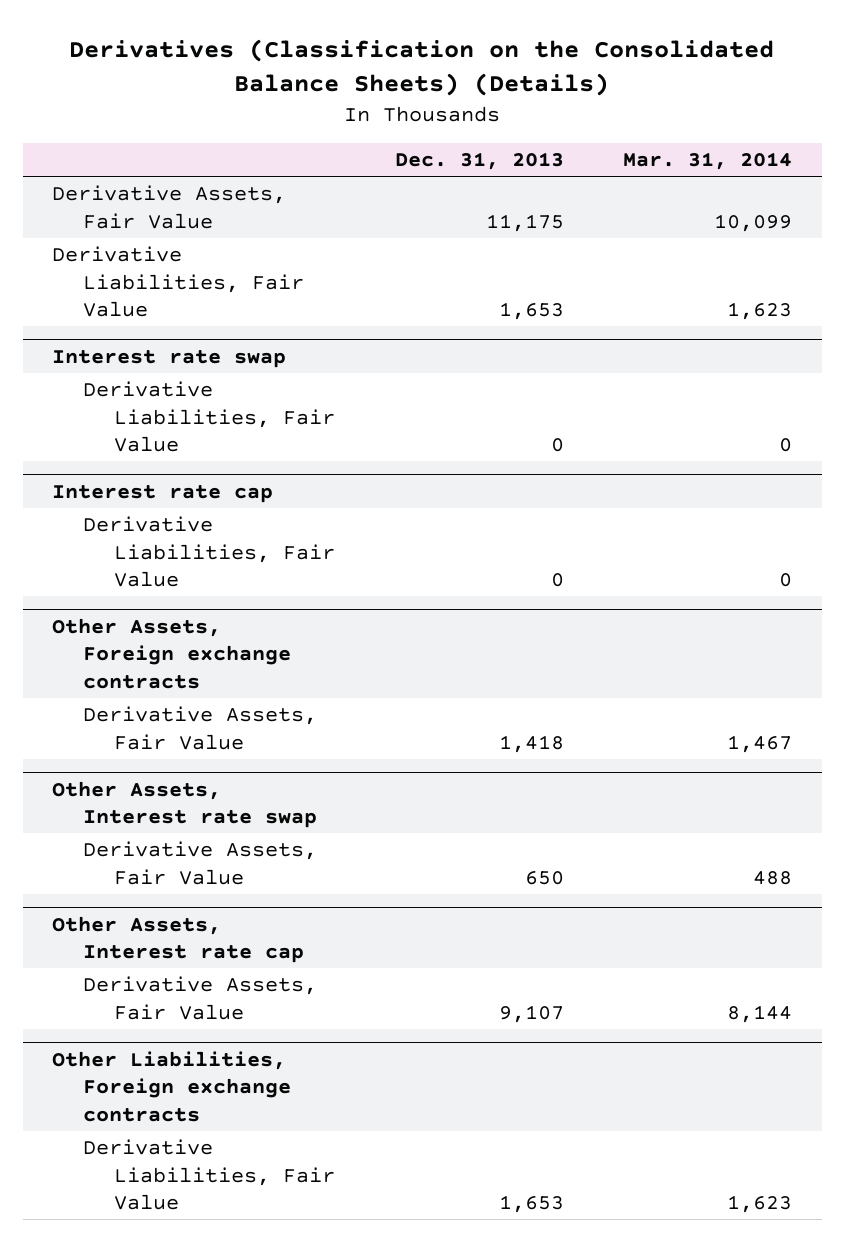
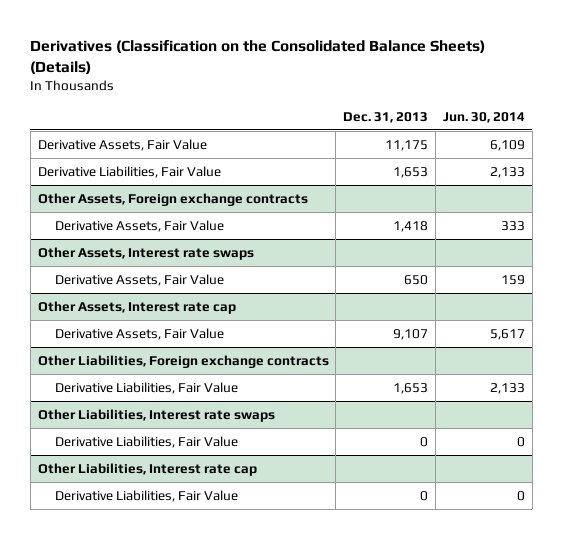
- | Dec. 31, 2013 | Mar. 31, 2014
+ | Dec. 31, 2013 | Jun. 30, 2014
- Interest rate swap
- Derivative Liabilities, Fair Value | 0 | 0
- Interest rate cap
- Derivative Liabilities, Fair Value | 0 | 0
- Other Assets, Interest rate swap
+ Other Assets, Interest rate swaps
+ Other Liabilities, Interest rate swaps
+ Derivative Liabilities, Fair Value | 0 | 0
+ Other Liabilities, Interest rate cap
+ Derivative Liabilities, Fair Value | 0 | 0

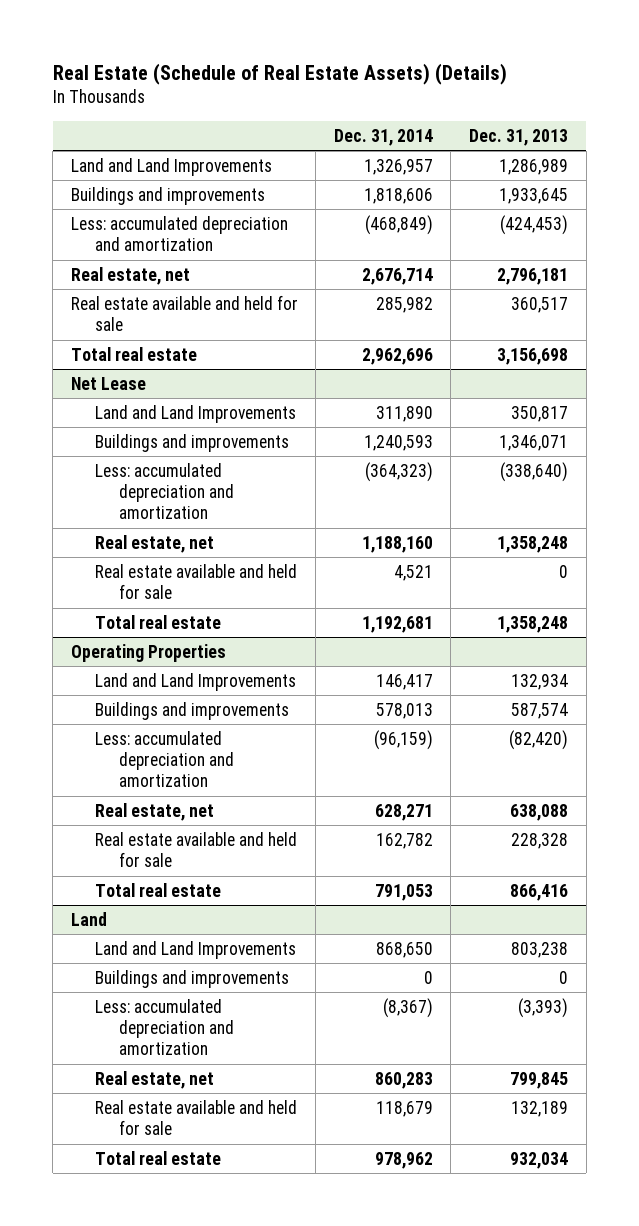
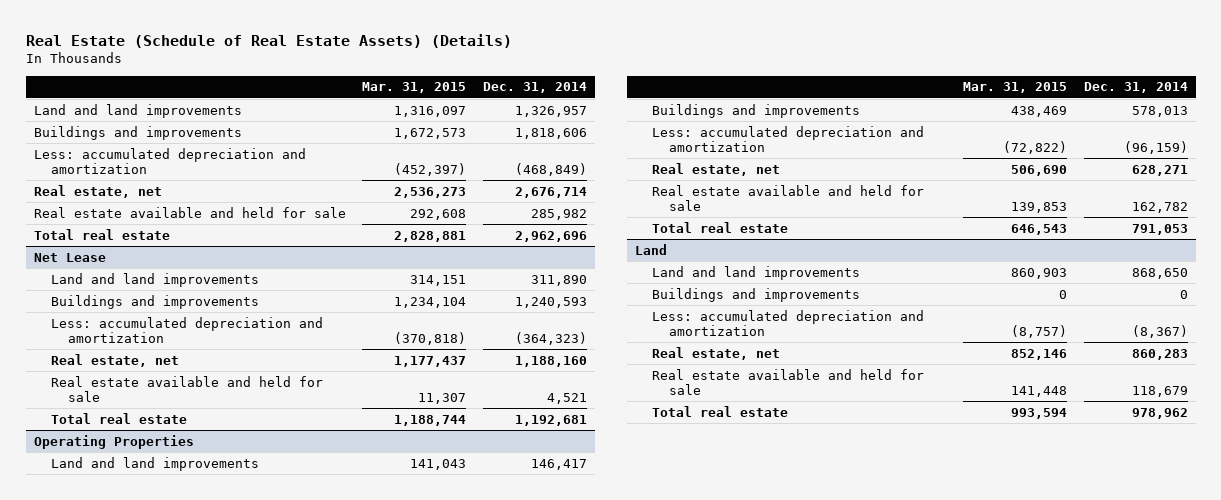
- | Dec. 31, 2014 | Dec. 31, 2013
+ | Mar. 31, 2015 | Dec. 31, 2014
- Land and Land Improvements | 1,326,957 | 1,286,989
+ Land and land improvements | 1,316,097 | 1,326,957
@ Net Lease
- Land and Land Improvements | 311,890 | 350,817
+ Land and land improvements | 314,151 | 311,890
@ Operating Properties
- Land and Land Improvements | 146,417 | 132,934
+ Land and land improvements | 141,043 | 146,417
@ Land
- Land and Land Improvements | 868,650 | 803,238
+ Land and land improvements | 860,903 | 868,650

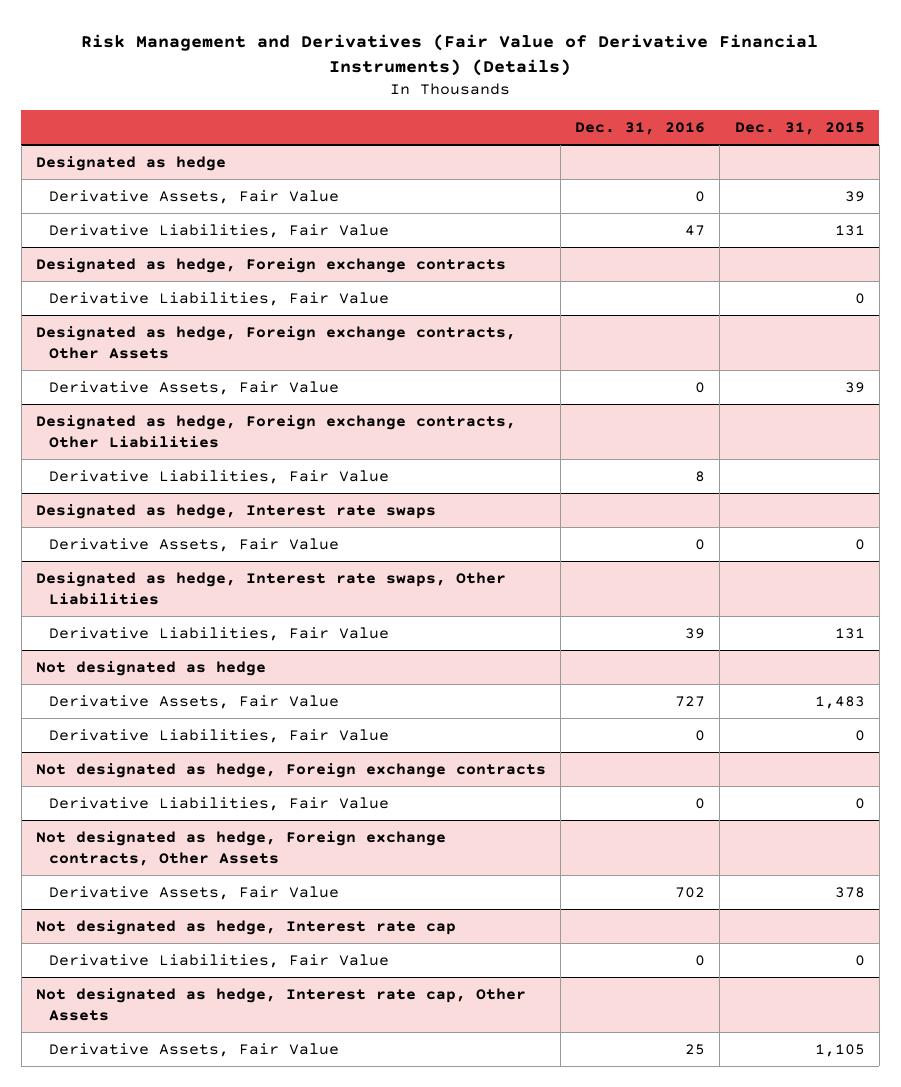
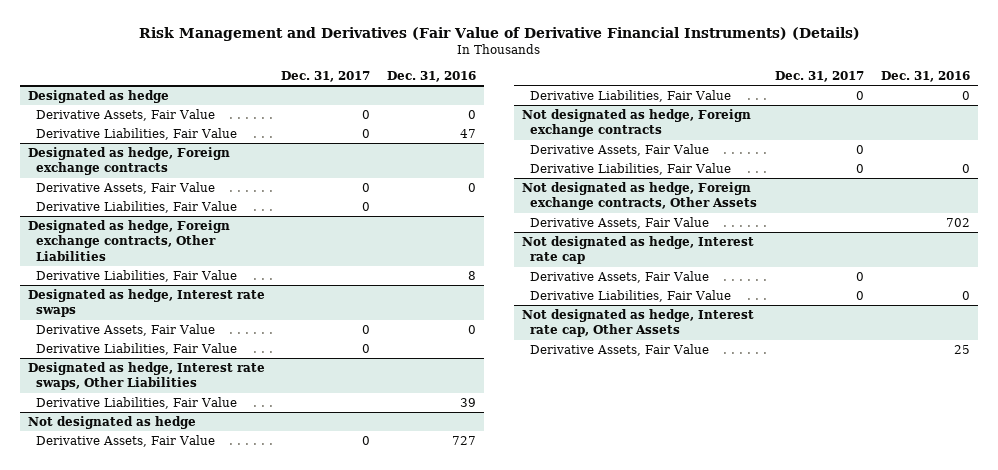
- | Dec. 31, 2016 | Dec. 31, 2015
+ | Dec. 31, 2017 | Dec. 31, 2016
- Designated as hedge, Foreign exchange contracts, Other Assets
@ Designated as hedge, Foreign exchange contracts
moved down: Derivative Liabilities, Fair Value | 0 |
@ Designated as hedge, Interest rate swaps
+ Derivative Liabilities, Fair Value | 0 |
@ Not designated as hedge, Foreign exchange contracts
+ Derivative Assets, Fair Value | 0 |
@ Not designated as hedge, Interest rate cap
+ Derivative Assets, Fair Value | 0 |

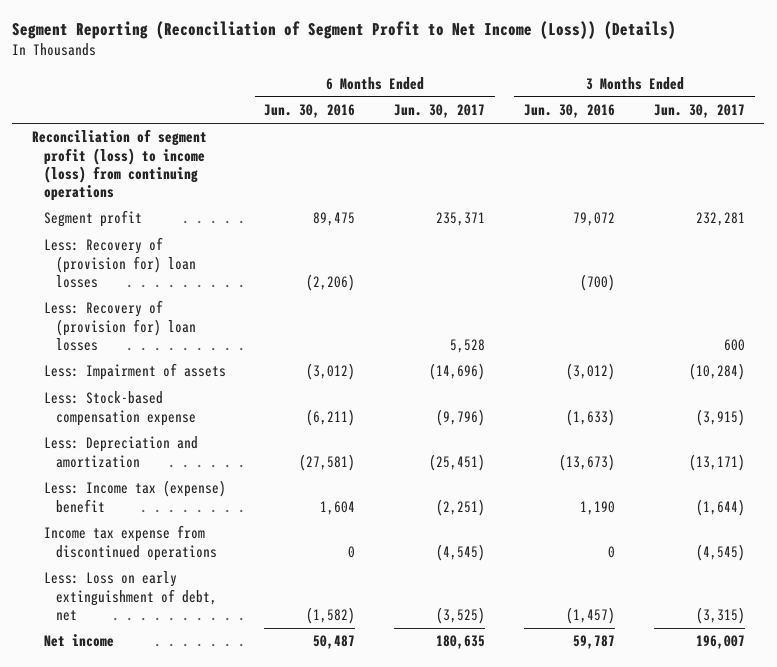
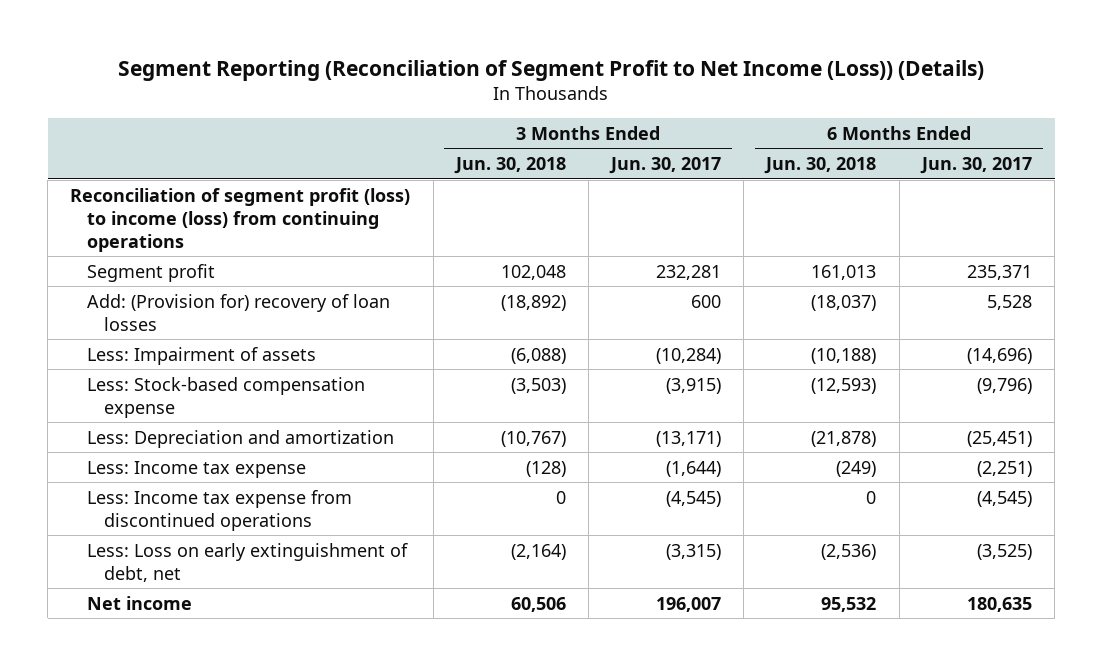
- | 6 Months Ended Jun. 30, 2016 | 6 Months Ended Jun. 30, 2017 | 3 Months Ended Jun. 30, 2016 | 3 Months Ended Jun. 30, 2017
+ | 3 Months Ended Jun. 30, 2018 | 3 Months Ended Jun. 30, 2017 | 6 Months Ended Jun. 30, 2018 | 6 Months Ended Jun. 30, 2017
- Less: Recovery of (provision for) loan losses | (2,206) | | (700) |
- Less: Recovery of (provision for) loan losses | | 5,528 | | 600
+ Add: (Provision for) recovery of loan losses | (18,892) | 600 | (18,037) | 5,528
- Less: Income tax (expense) benefit | 1,604 | (2,251) | 1,190 | (1,644)
- Income tax expense from discontinued operations | 0 | (4,545) | 0 | (4,545)
+ Less: Income tax expense | (128) | (1,644) | (249) | (2,251)
+ Less: Income tax expense from discontinued operations | 0 | (4,545) | 0 | (4,545)

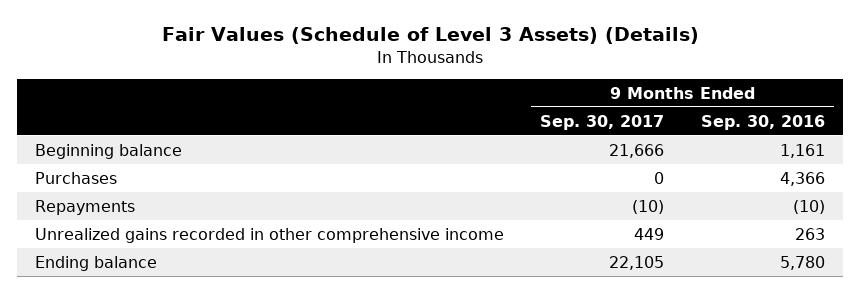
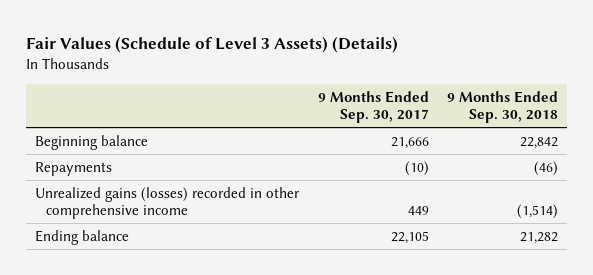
- | 9 Months Ended Sep. 30, 2017 | 9 Months Ended Sep. 30, 2016
+ | 9 Months Ended Sep. 30, 2017 | 9 Months Ended Sep. 30, 2018
- Purchases | 0 | 4,366
- Unrealized gains recorded in other comprehensive income | 449 | 263
+ Unrealized gains (losses) recorded in other comprehensive income | 449 | (1,514)

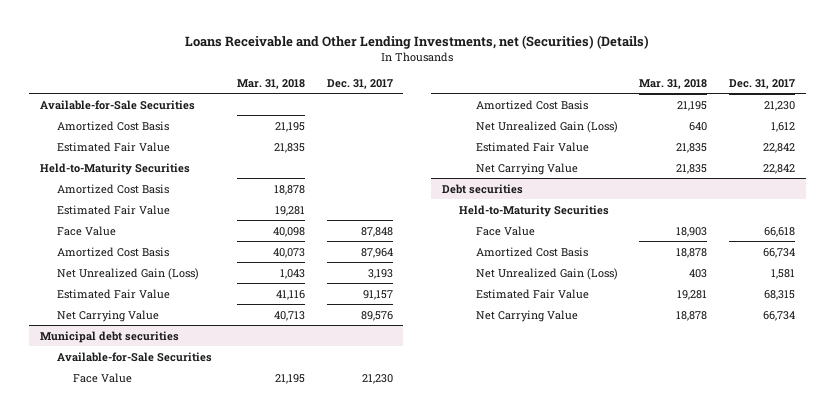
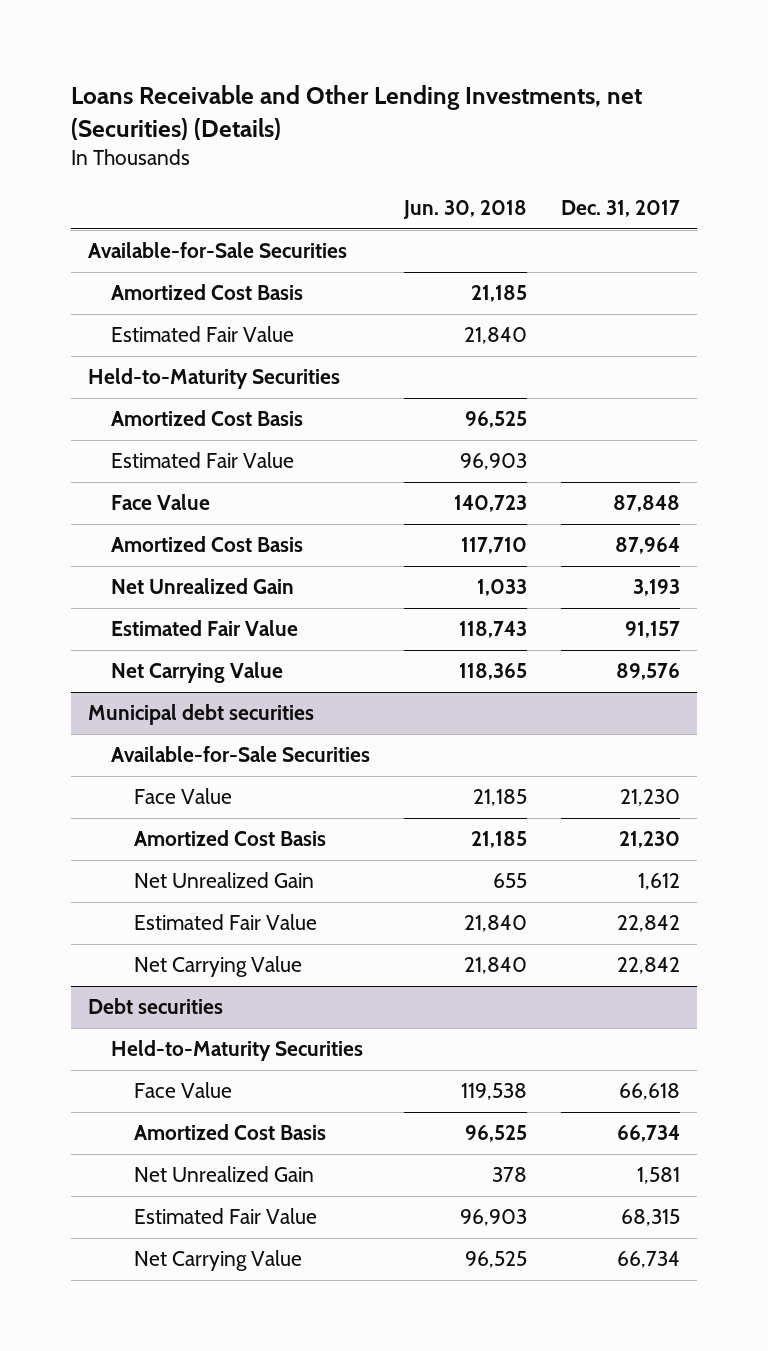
- | Mar. 31, 2018 | Dec. 31, 2017
+ | Jun. 30, 2018 | Dec. 31, 2017
- Net Unrealized Gain (Loss) | 1,043 | 3,193
+ Net Unrealized Gain | 1,033 | 3,193
@ Municipal debt securities
- Net Unrealized Gain (Loss) | 640 | 1,612
+ Net Unrealized Gain | 655 | 1,612
@ Debt securities
- Net Unrealized Gain (Loss) | 403 | 1,581
+ Net Unrealized Gain | 378 | 1,581

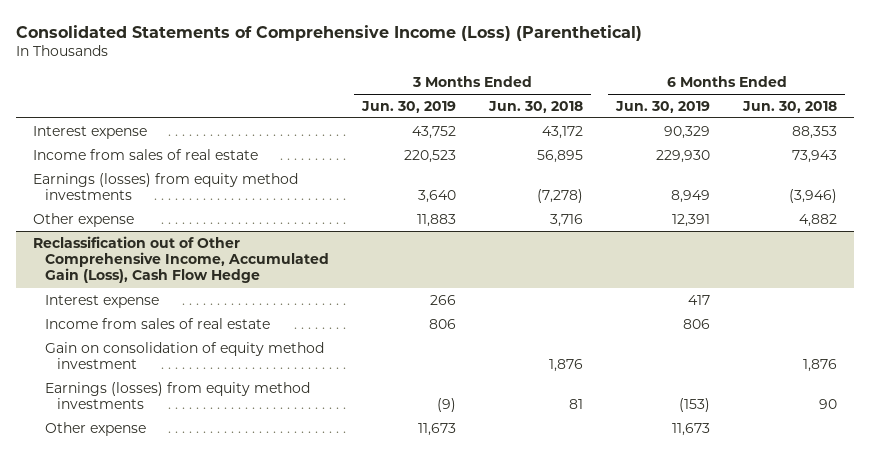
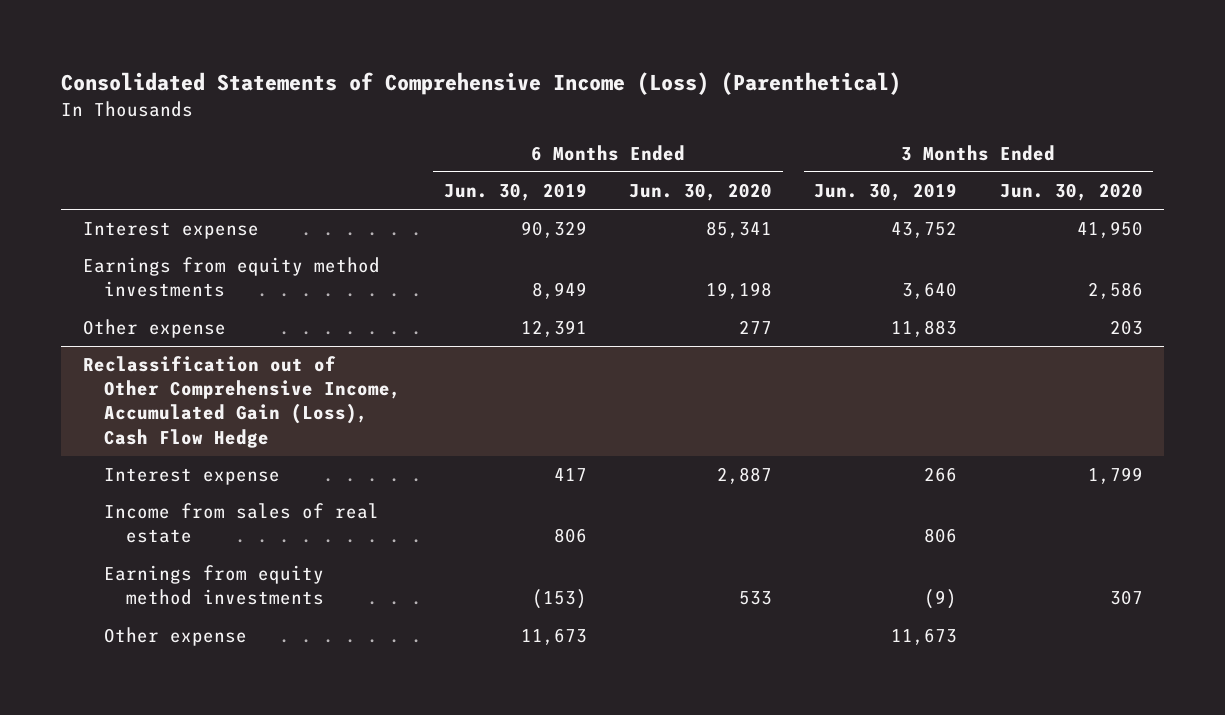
- | 3 Months Ended Jun. 30, 2019 | 3 Months Ended Jun. 30, 2018 | 6 Months Ended Jun. 30, 2019 | 6 Months Ended Jun. 30, 2018
+ | 6 Months Ended Jun. 30, 2019 | 6 Months Ended Jun. 30, 2020 | 3 Months Ended Jun. 30, 2019 | 3 Months Ended Jun. 30, 2020
- Income from sales of real estate | 220,523 | 56,895 | 229,930 | 73,943
- Earnings (losses) from equity method investments | 3,640 | (7,278) | 8,949 | (3,946)
+ Earnings from equity method investments | 8,949 | 19,198 | 3,640 | 2,586
@ Reclassification out of Other Comprehensive Income, Accumulated Gain (Loss), Cash Flow Hedge
- Gain on consolidation of equity method investment | | 1,876 | | 1,876
- Earnings (losses) from equity method investments | (9) | 81 | (153) | 90
+ Earnings from equity method investments | (153) | 533 | (9) | 307

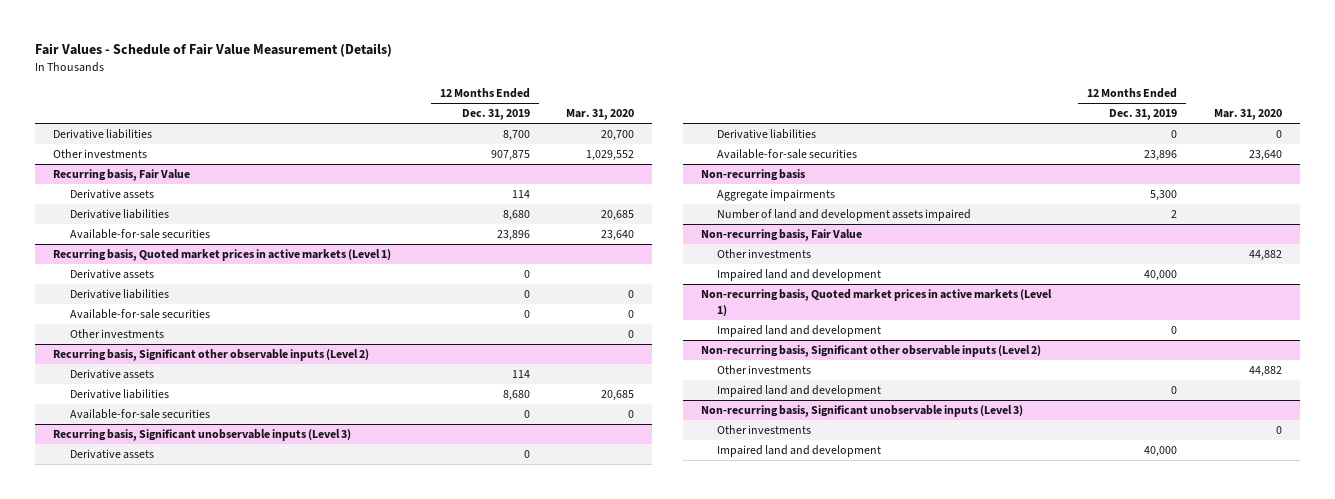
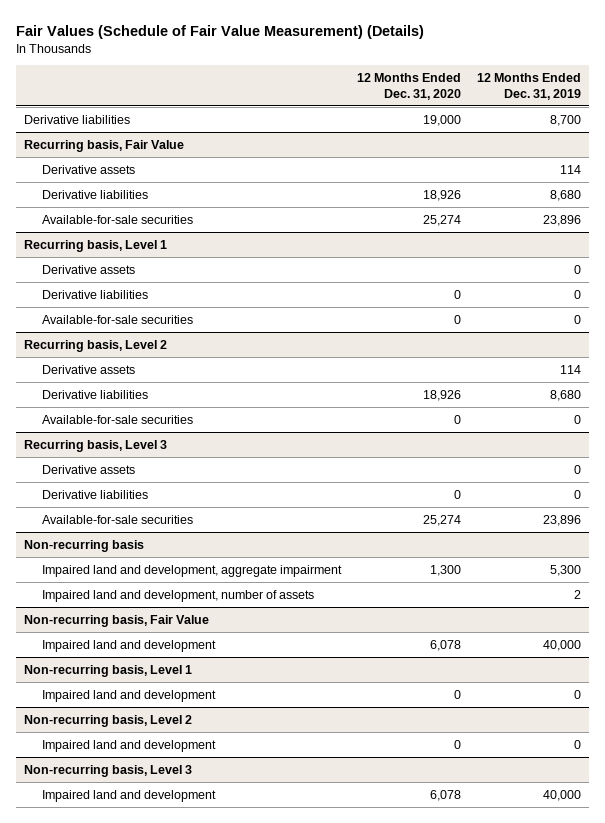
- Fair Values - Schedule of Fair Value Measurement (Details)
+ Fair Values (Schedule of Fair Value Measurement) (Details)
- | 12 Months Ended Dec. 31, 2019 | Mar. 31, 2020
+ | 12 Months Ended Dec. 31, 2020 | 12 Months Ended Dec. 31, 2019
- Other investments | 907,875 | 1,029,552
- Recurring basis, Quoted market prices in active markets (Level 1)
+ Recurring basis, Level 1
- Other investments | | 0
- Recurring basis, Significant other observable inputs (Level 2)
+ Recurring basis, Level 2
- Recurring basis, Significant unobservable inputs (Level 3)
+ Recurring basis, Level 3
@ Non-recurring basis
- Aggregate impairments | 5,300 |
- Number of land and development assets impaired | 2 |
+ Impaired land and development, aggregate impairment | 1,300 | 5,300
+ Impaired land and development, number of assets | | 2
@ Non-recurring basis, Fair Value
- Other investments | | 44,882
- Non-recurring basis, Quoted market prices in active markets (Level 1)
+ Non-recurring basis, Level 1
- Non-recurring basis, Significant other observable inputs (Level 2)
- Other investments | | 44,882
+ Non-recurring basis, Level 2
- Non-recurring basis, Significant unobservable inputs (Level 3)
- Other investments | | 0
+ Non-recurring basis, Level 3

